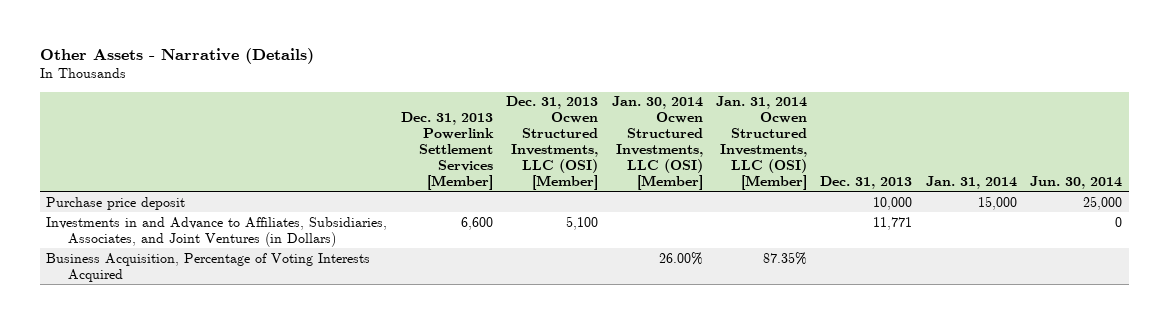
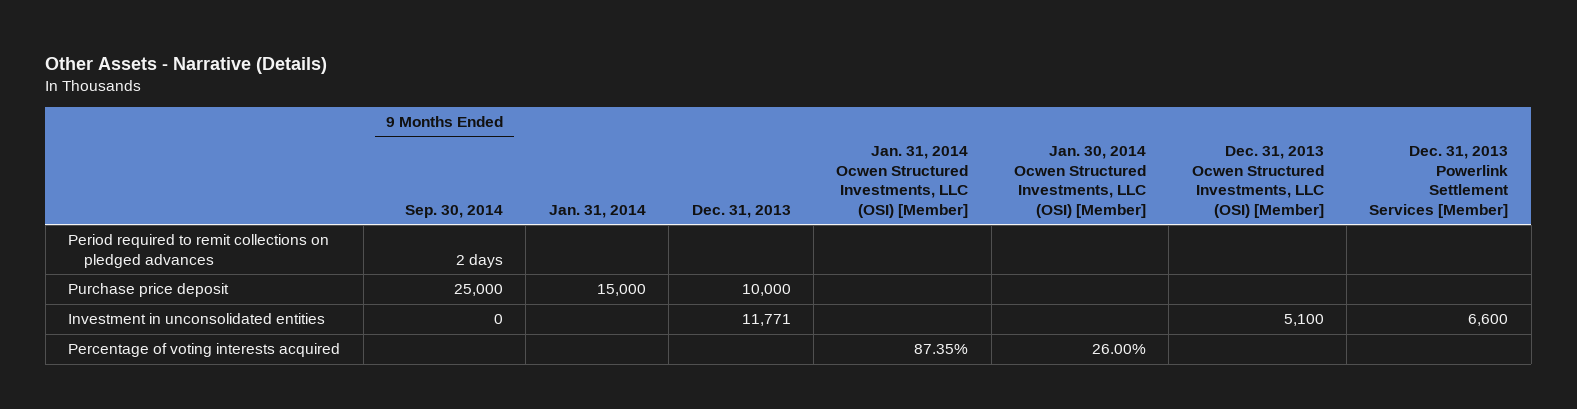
- | Dec. 31, 2013 Powerlink Settlement Services [Member] | Dec. 31, 2013 Ocwen Structured Investments, LLC (OSI) [Member] | Jan. 30, 2014 Ocwen Structured Investments, LLC (OSI) [Member] | Jan. 31, 2014 Ocwen Structured Investments, LLC (OSI) [Member] | Dec. 31, 2013 | Jan. 31, 2014 | Jun. 30, 2014
+ | 9 Months Ended Sep. 30, 2014 | Jan. 31, 2014 | Dec. 31, 2013 | Jan. 31, 2014 Ocwen Structured Investments, LLC (OSI) [Member] | Jan. 30, 2014 Ocwen Structured Investments, LLC (OSI) [Member] | Dec. 31, 2013 Ocwen Structured Investments, LLC (OSI) [Member] | Dec. 31, 2013 Powerlink Settlement Services [Member]
+ Period required to remit collections on pledged advances | 2 days | | | | | |
- Investments in and Advance to Affiliates, Subsidiaries, Associates, and Joint Ventures (in Dollars) | 6,600 | 5,100 | | | 11,771 | | 0
- Business Acquisition, Percentage of Voting Interests Acquired | | | 26.00% | 87.35% | | |
+ Investment in unconsolidated entities | 0 | | 11,771 | | | 5,100 | 6,600
+ Percentage of voting interests acquired | | | | 87.35% | 26.00% | |

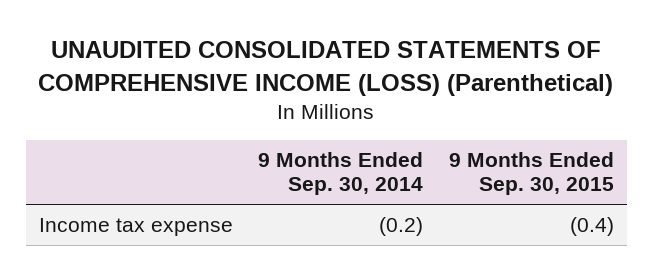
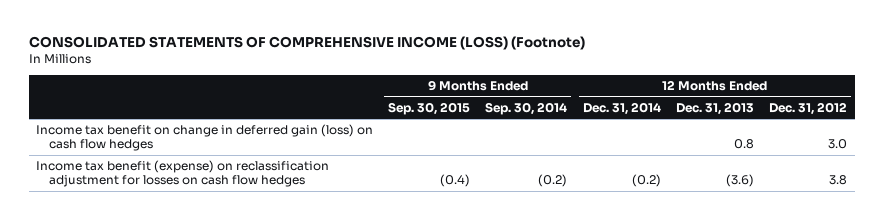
- UNAUDITED CONSOLIDATED STATEMENTS OF COMPREHENSIVE INCOME (LOSS) (Parenthetical)
+ CONSOLIDATED STATEMENTS OF COMPREHENSIVE INCOME (LOSS) (Footnote)
- | 9 Months Ended Sep. 30, 2014 | 9 Months Ended Sep. 30, 2015
+ | 9 Months Ended Sep. 30, 2015 | 9 Months Ended Sep. 30, 2014 | 12 Months Ended Dec. 31, 2014 | 12 Months Ended Dec. 31, 2013 | 12 Months Ended Dec. 31, 2012
- Income tax expense | (0.2) | (0.4)
+ Income tax benefit on change in deferred gain (loss) on cash flow hedges | | | | 0.8 | 3.0
+ Income tax benefit (expense) on reclassification adjustment for losses on cash flow hedges | (0.4) | (0.2) | (0.2) | (3.6) | 3.8

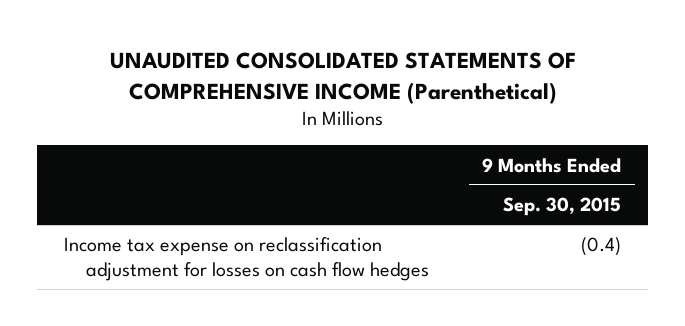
- CONSOLIDATED STATEMENTS OF COMPREHENSIVE INCOME (LOSS) (Footnote)
+ UNAUDITED CONSOLIDATED STATEMENTS OF COMPREHENSIVE INCOME (Parenthetical)
- | 9 Months Ended Sep. 30, 2015 | 9 Months Ended Sep. 30, 2014 | 12 Months Ended Dec. 31, 2014 | 12 Months Ended Dec. 31, 2013 | 12 Months Ended Dec. 31, 2012
+ | 9 Months Ended Sep. 30, 2015
- Income tax benefit on change in deferred gain (loss) on cash flow hedges | | | | 0.8 | 3.0
- Income tax benefit (expense) on reclassification adjustment for losses on cash flow hedges | (0.4) | (0.2) | (0.2) | (3.6) | 3.8
+ Income tax expense on reclassification adjustment for losses on cash flow hedges | (0.4)

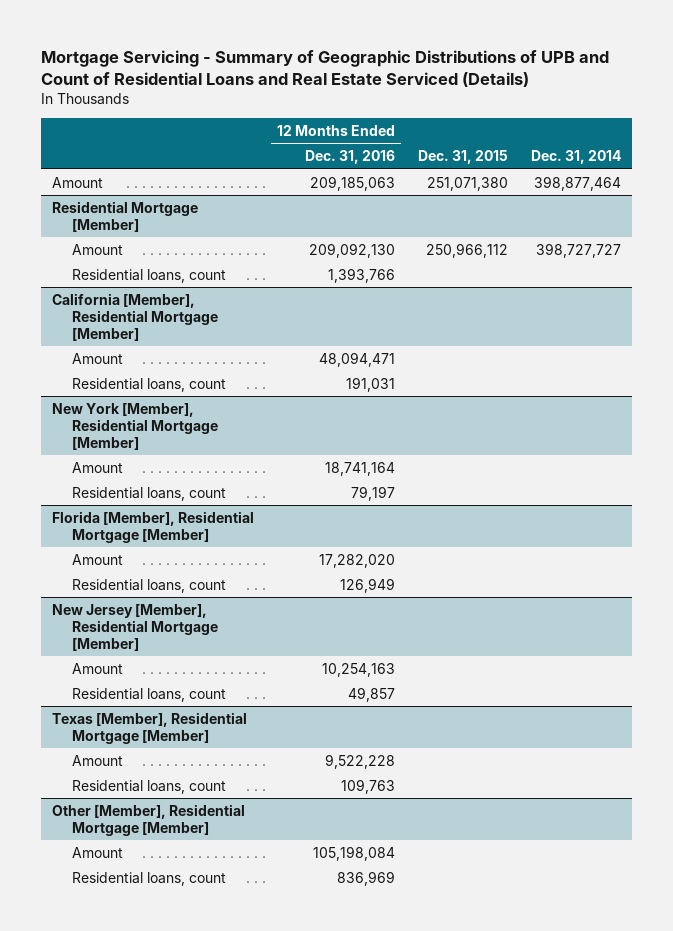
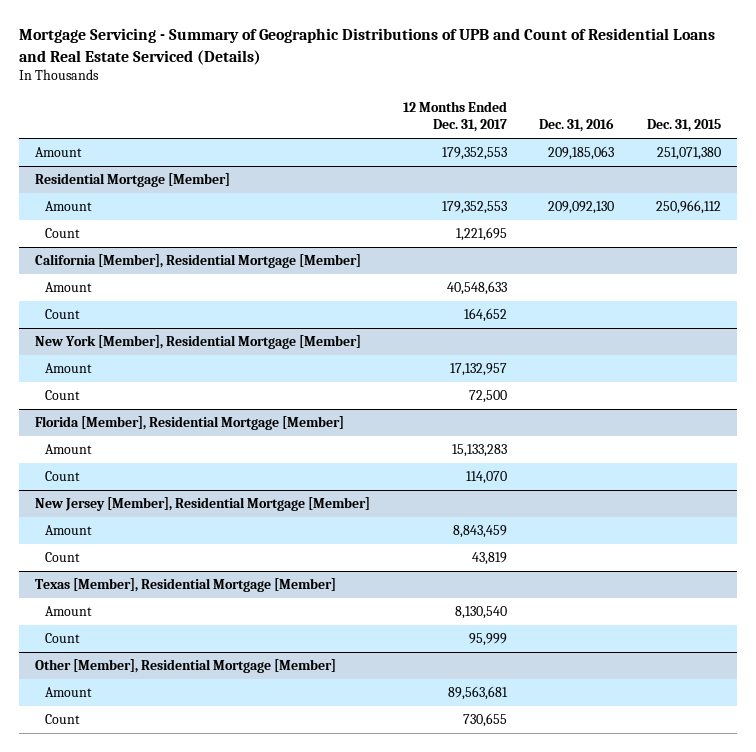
- | 12 Months Ended Dec. 31, 2016 | Dec. 31, 2015 | Dec. 31, 2014
+ | 12 Months Ended Dec. 31, 2017 | Dec. 31, 2016 | Dec. 31, 2015
@ Residential Mortgage [Member]
- Residential loans, count | 1,393,766 | |
+ Count | 1,221,695 | |
@ California [Member], Residential Mortgage [Member]
- Residential loans, count | 191,031 | |
+ Count | 164,652 | |
@ New York [Member], Residential Mortgage [Member]
- Residential loans, count | 79,197 | |
+ Count | 72,500 | |
@ Florida [Member], Residential Mortgage [Member]
- Residential loans, count | 126,949 | |
+ Count | 114,070 | |
@ New Jersey [Member], Residential Mortgage [Member]
- Residential loans, count | 49,857 | |
+ Count | 43,819 | |
@ Texas [Member], Residential Mortgage [Member]
- Residential loans, count | 109,763 | |
+ Count | 95,999 | |
@ Other [Member], Residential Mortgage [Member]
- Residential loans, count | 836,969 | |
+ Count | 730,655 | |

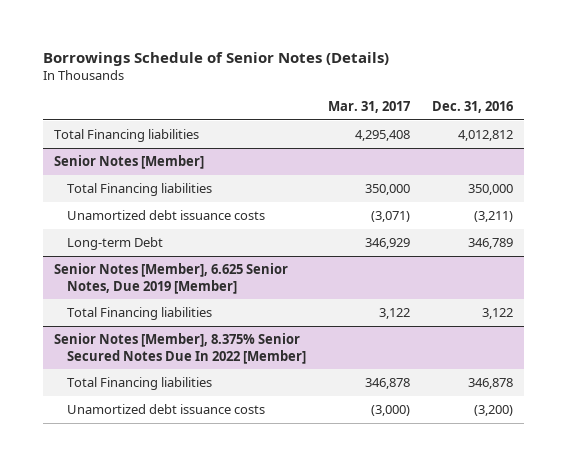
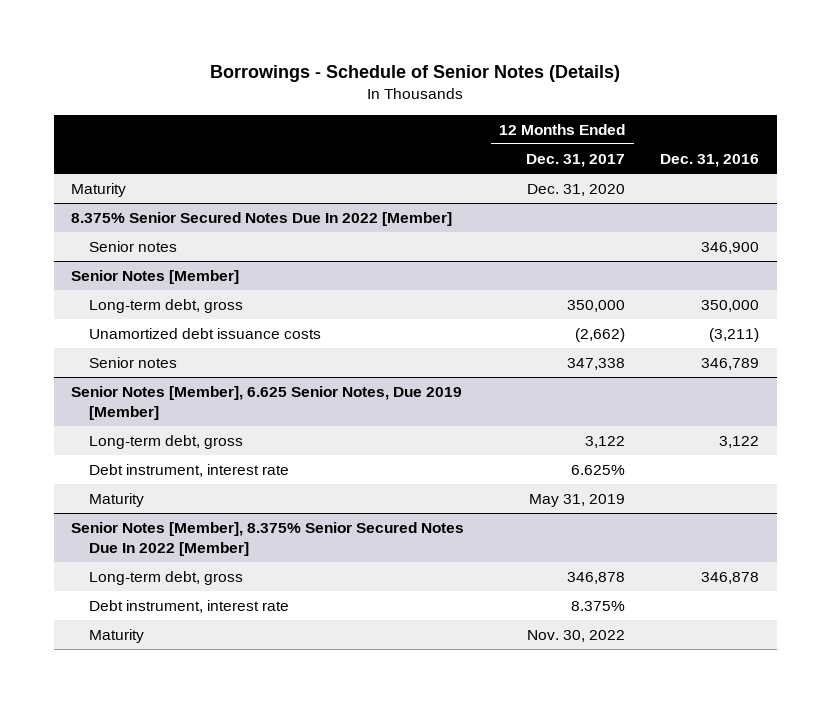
- Borrowings Schedule of Senior Notes (Details)
+ Borrowings - Schedule of Senior Notes (Details)
- | Mar. 31, 2017 | Dec. 31, 2016
+ | 12 Months Ended Dec. 31, 2017 | Dec. 31, 2016
- Total Financing liabilities | 4,295,408 | 4,012,812
+ Maturity | Dec. 31, 2020 |
+ 8.375% Senior Secured Notes Due In 2022 [Member]
+ Senior notes | | 346,900
@ Senior Notes [Member]
- Total Financing liabilities | 350,000 | 350,000
+ Long-term debt, gross | 350,000 | 350,000
- Long-term Debt | 346,929 | 346,789
+ Senior notes | 347,338 | 346,789
@ Senior Notes [Member], 6.625 Senior Notes, Due 2019 [Member]
- Total Financing liabilities | 3,122 | 3,122
+ Long-term debt, gross | 3,122 | 3,122
+ Debt instrument, interest rate | 6.625% |
+ Maturity | May 31, 2019 |
@ Senior Notes [Member], 8.375% Senior Secured Notes Due In 2022 [Member]
- Total Financing liabilities | 346,878 | 346,878
- Unamortized debt issuance costs | (3,000) | (3,200)
+ Long-term debt, gross | 346,878 | 346,878
+ Debt instrument, interest rate | 8.375% |
+ Maturity | Nov. 30, 2022 |

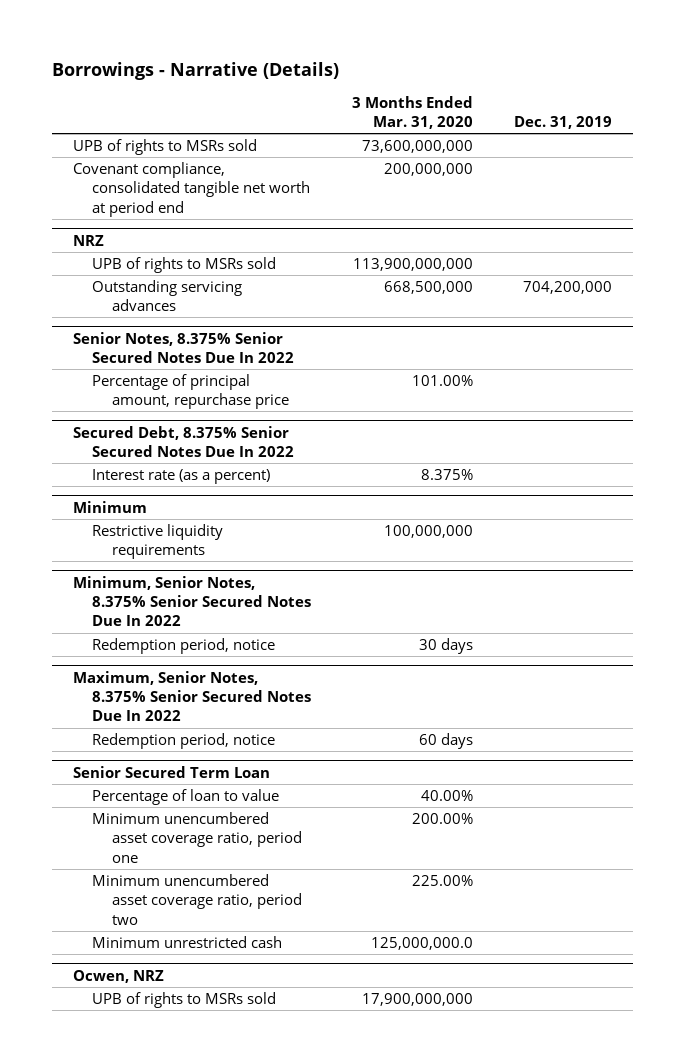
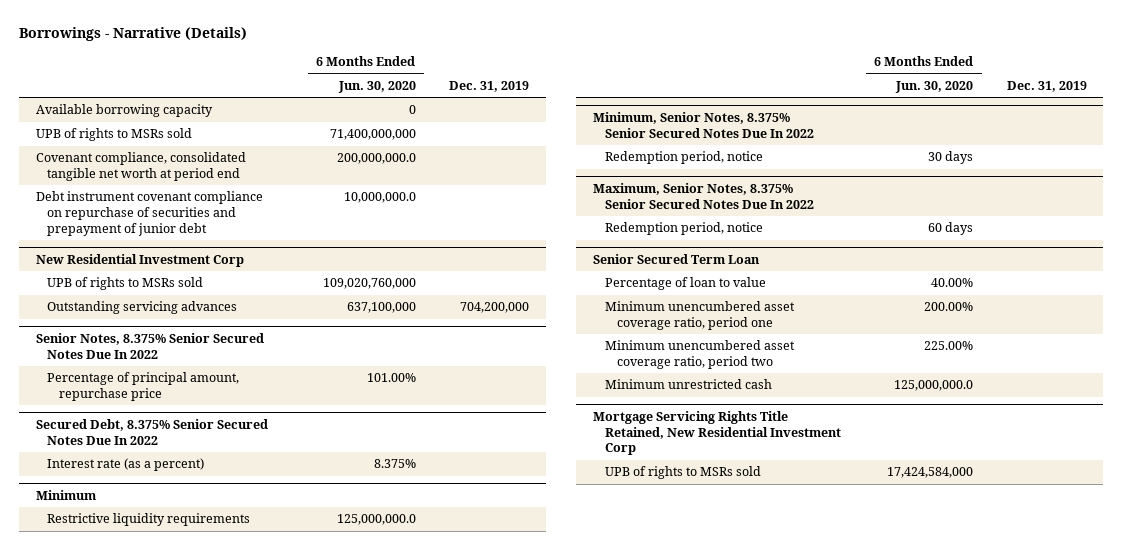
- | 3 Months Ended Mar. 31, 2020 | Dec. 31, 2019
+ | 6 Months Ended Jun. 30, 2020 | Dec. 31, 2019
+ Available borrowing capacity | 0 |
- NRZ
+ Debt instrument covenant compliance on repurchase of securities and prepayment of junior debt | 10,000,000.0 |
+ New Residential Investment Corp
- Ocwen, NRZ
- UPB of rights to MSRs sold | 17,900,000,000 |
+ Mortgage Servicing Rights Title Retained, New Residential Investment Corp
+ UPB of rights to MSRs sold | 17,424,584,000 |

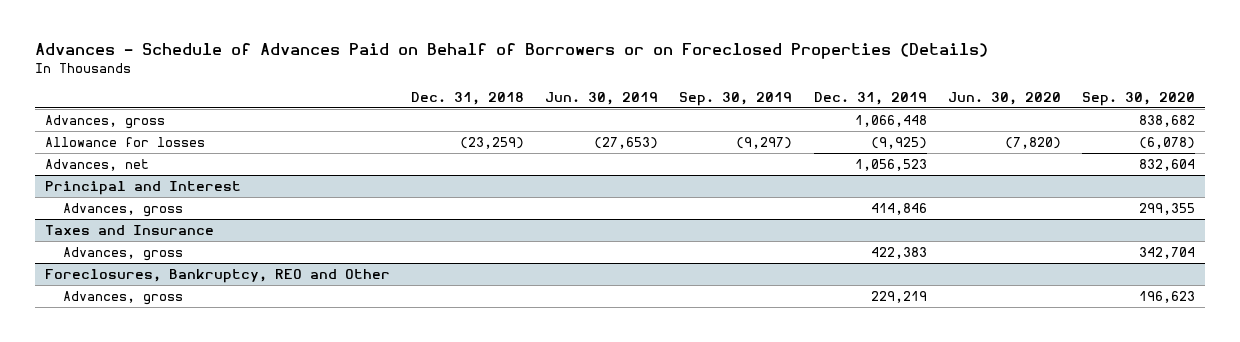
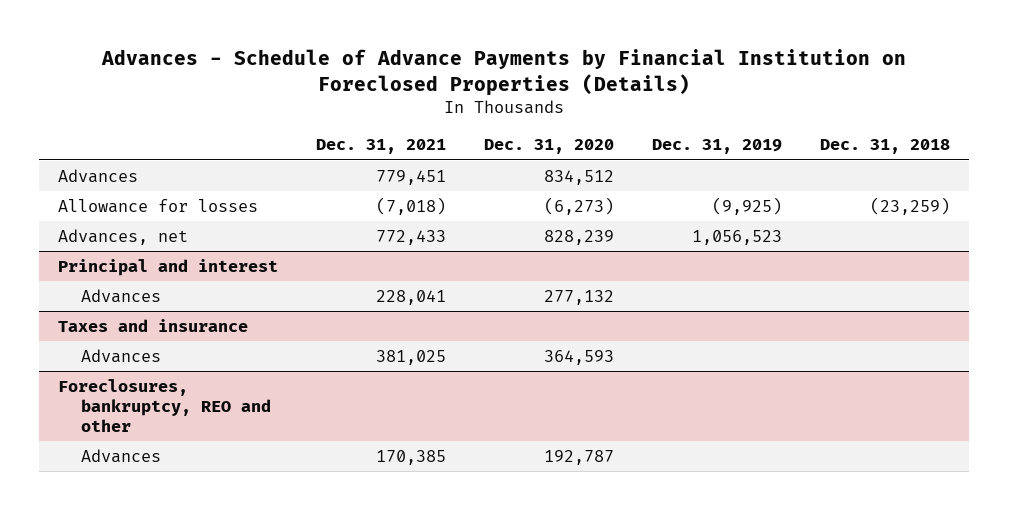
- Advances - Schedule of Advances Paid on Behalf of Borrowers or on Foreclosed Properties (Details)
+ Advances - Schedule of Advance Payments by Financial Institution on Foreclosed Properties (Details)
- | Dec. 31, 2018 | Jun. 30, 2019 | Sep. 30, 2019 | Dec. 31, 2019 | Jun. 30, 2020 | Sep. 30, 2020
+ | Dec. 31, 2021 | Dec. 31, 2020 | Dec. 31, 2019 | Dec. 31, 2018
- Advances, gross | | | | 1,066,448 | | 838,682
+ Advances | 779,451 | 834,512 | |
- Principal and Interest
- Advances, gross | | | | 414,846 | | 299,355
- Taxes and Insurance
- Advances, gross | | | | 422,383 | | 342,704
- Foreclosures, Bankruptcy, REO and Other
- Advances, gross | | | | 229,219 | | 196,623
+ Principal and interest
+ Advances | 228,041 | 277,132 | |
+ Taxes and insurance
+ Advances | 381,025 | 364,593 | |
+ Foreclosures, bankruptcy, REO and other
+ Advances | 170,385 | 192,787 | |

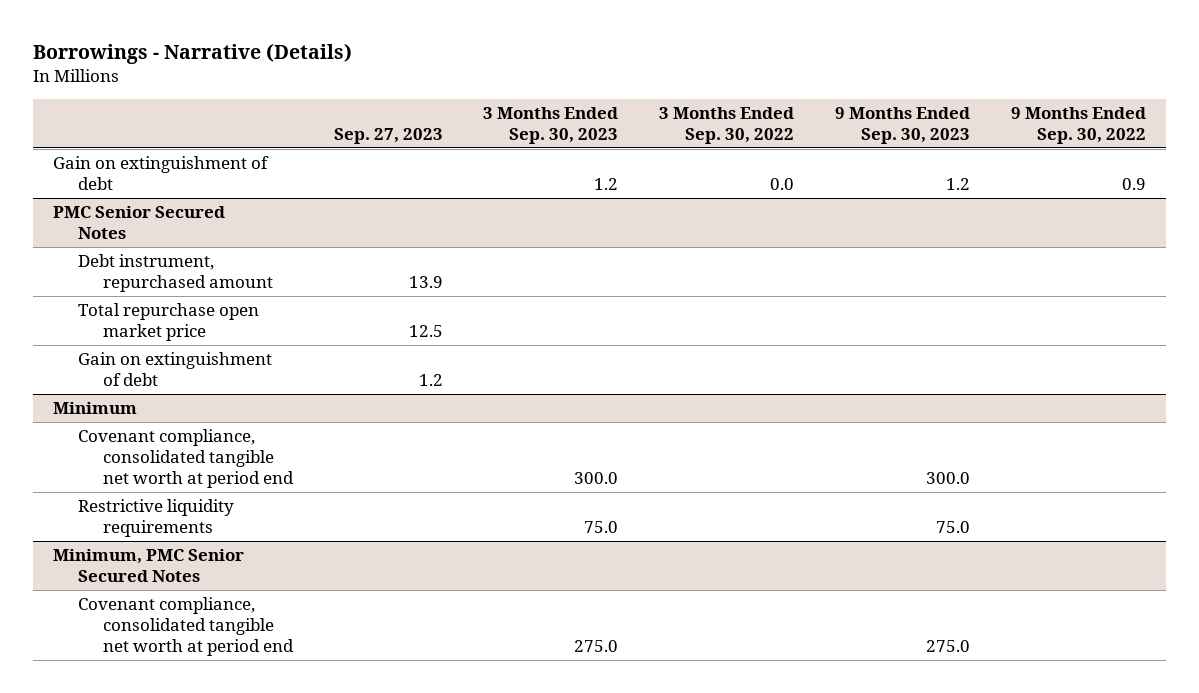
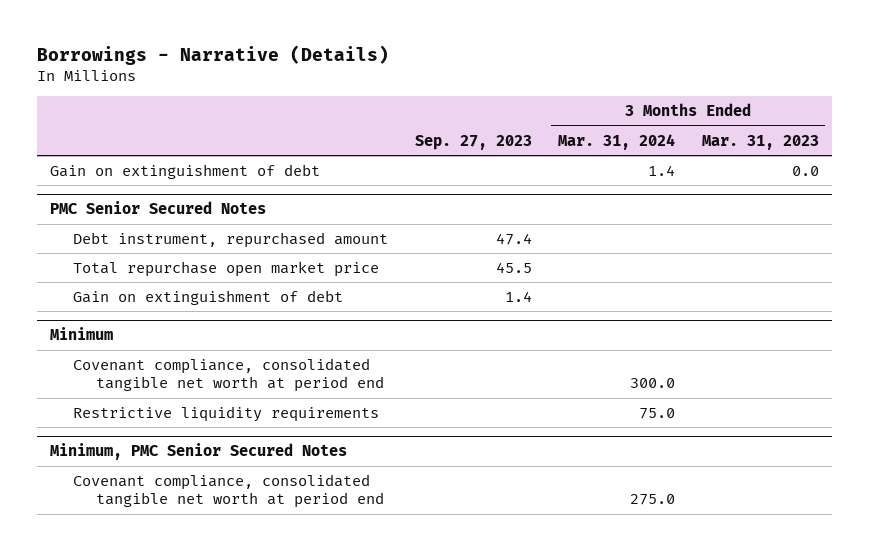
- | Sep. 27, 2023 | 3 Months Ended Sep. 30, 2023 | 3 Months Ended Sep. 30, 2022 | 9 Months Ended Sep. 30, 2023 | 9 Months Ended Sep. 30, 2022
+ | Sep. 27, 2023 | 3 Months Ended Mar. 31, 2024 | 3 Months Ended Mar. 31, 2023
@ PMC Senior Secured Notes
- Debt instrument, repurchased amount | 13.9 | | | |
- Total repurchase open market price | 12.5 | | | |
- Gain on extinguishment of debt | 1.2 | | | |
+ Debt instrument, repurchased amount | 47.4 | |
+ Total repurchase open market price | 45.5 | |
+ Gain on extinguishment of debt | 1.4 | |

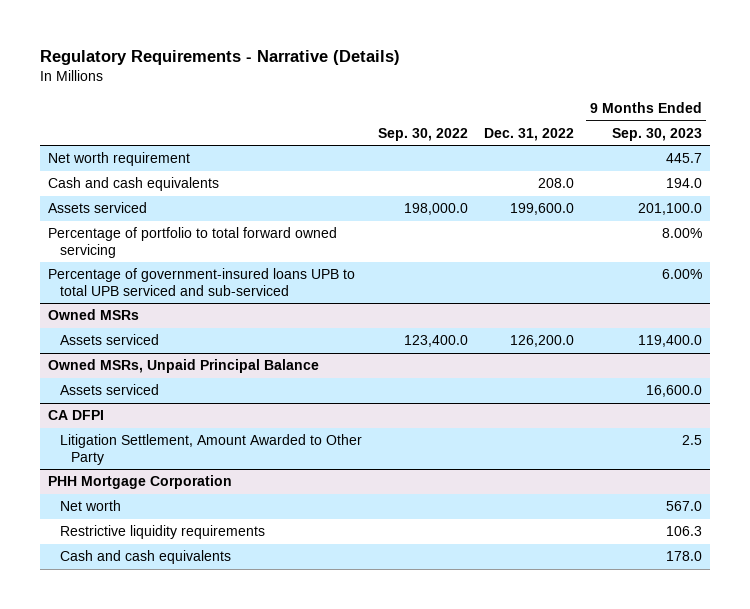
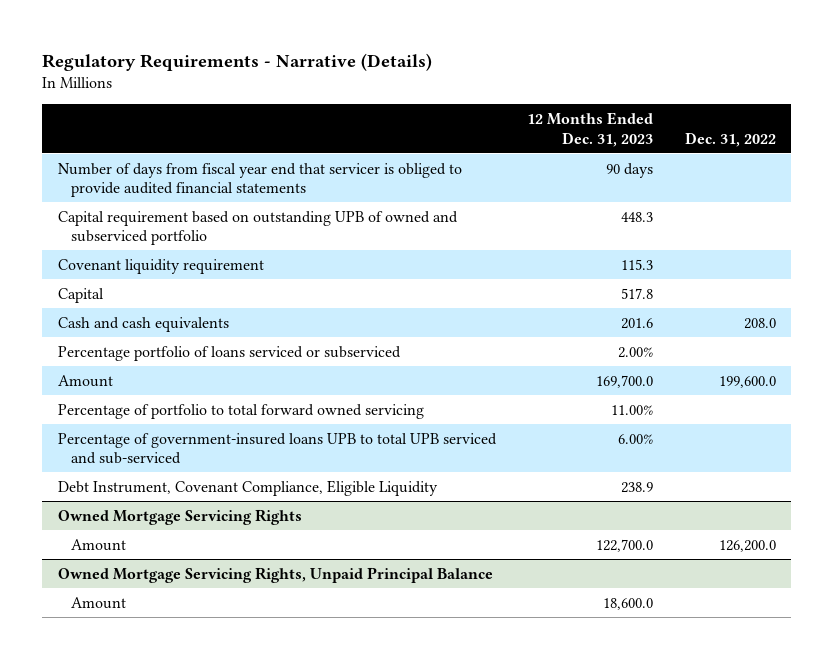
- | Sep. 30, 2022 | Dec. 31, 2022 | 9 Months Ended Sep. 30, 2023
+ | 12 Months Ended Dec. 31, 2023 | Dec. 31, 2022
- Net worth requirement | | | 445.7
+ Number of days from fiscal year end that servicer is obliged to provide audited financial statements | 90 days |
+ Capital requirement based on outstanding UPB of owned and subserviced portfolio | 448.3 |
+ Covenant liquidity requirement | 115.3 |
+ Capital | 517.8 |
- Assets serviced | 198,000.0 | 199,600.0 | 201,100.0
+ Percentage portfolio of loans serviced or subserviced | 2.00% |
+ Amount | 169,700.0 | 199,600.0
- Owned MSRs
- Assets serviced | 123,400.0 | 126,200.0 | 119,400.0
- Owned MSRs, Unpaid Principal Balance
- Assets serviced | | | 16,600.0
- CA DFPI
- Litigation Settlement, Amount Awarded to Other Party | | | 2.5
- PHH Mortgage Corporation
- Net worth | | | 567.0
- Restrictive liquidity requirements | | | 106.3
- Cash and cash equivalents | | | 178.0
+ Debt Instrument, Covenant Compliance, Eligible Liquidity | 238.9 |
+ Owned Mortgage Servicing Rights
+ Amount | 122,700.0 | 126,200.0
+ Owned Mortgage Servicing Rights, Unpaid Principal Balance
+ Amount | 18,600.0 |

